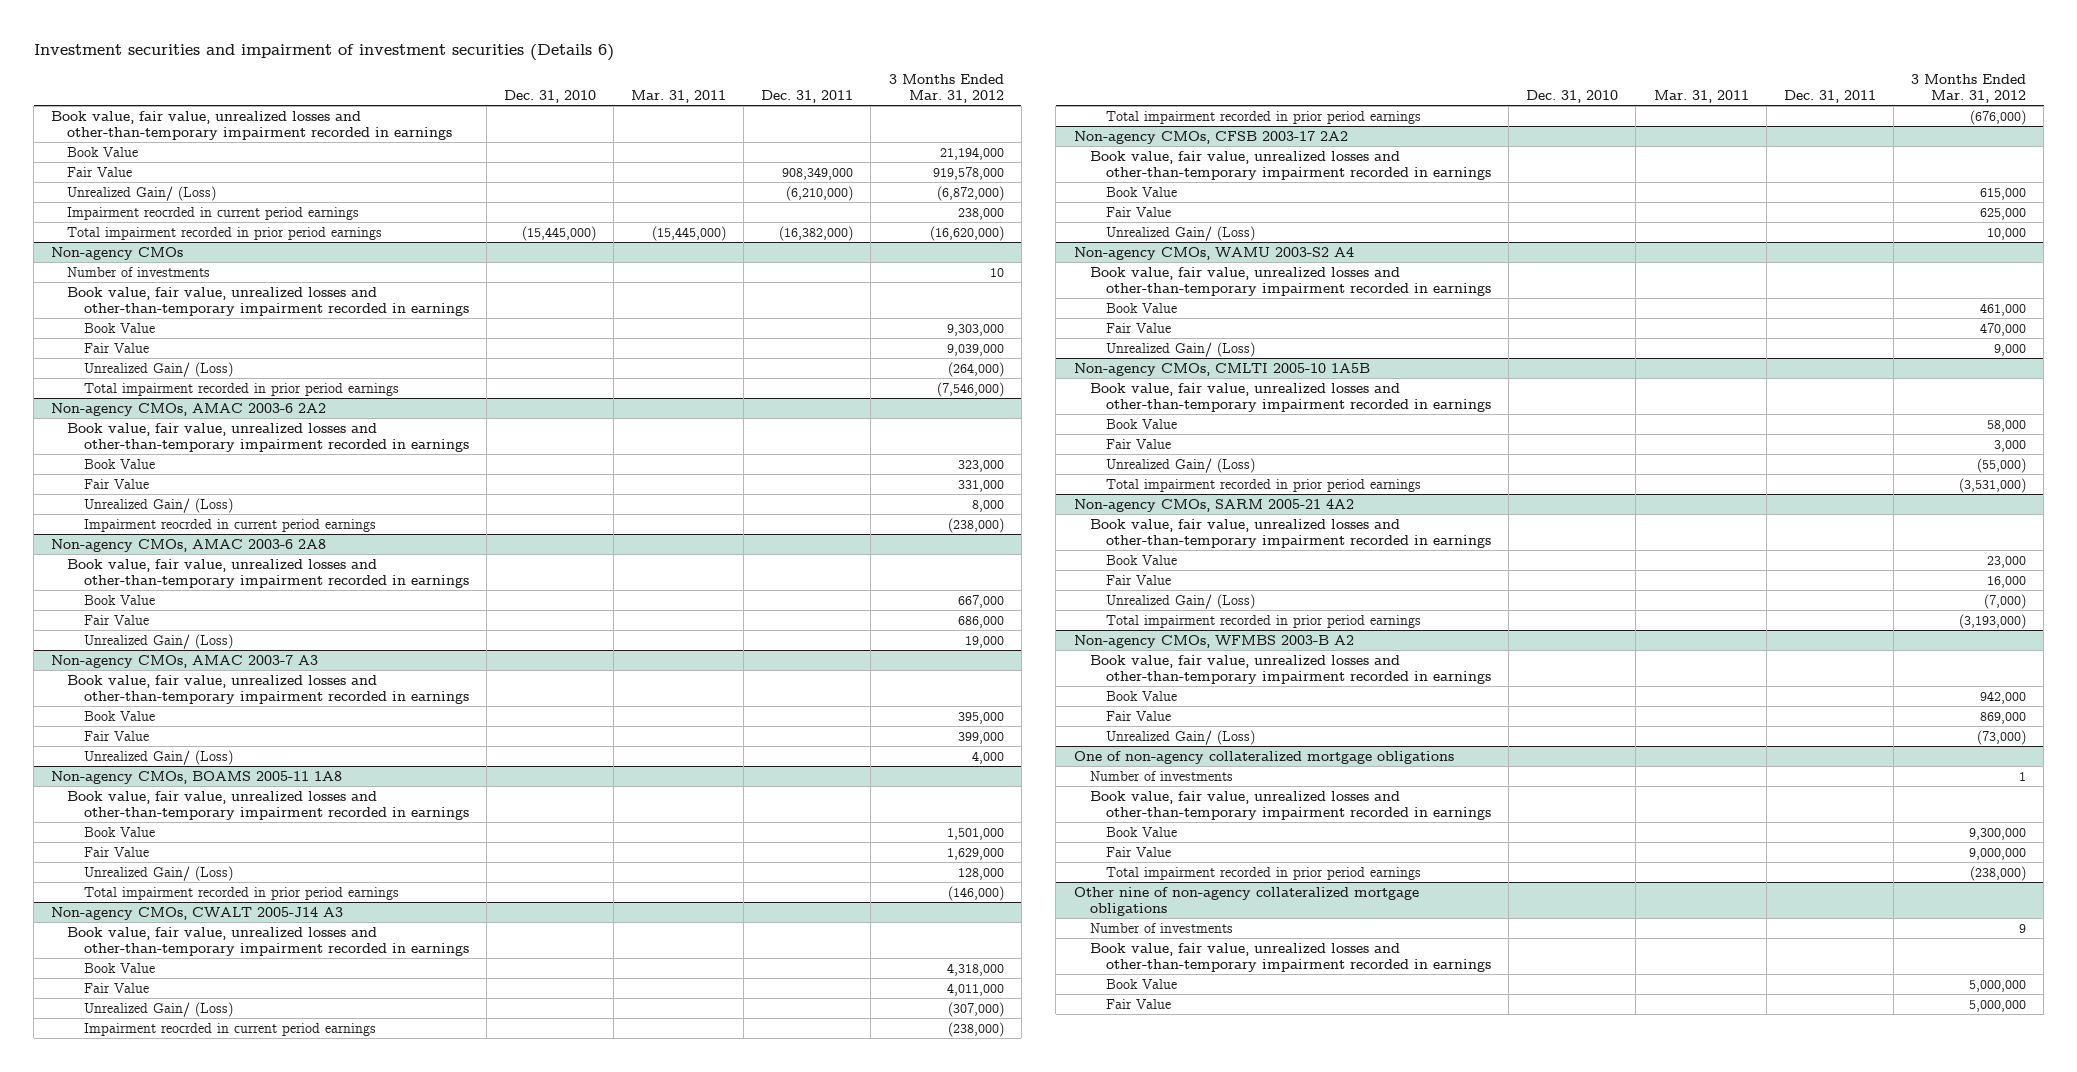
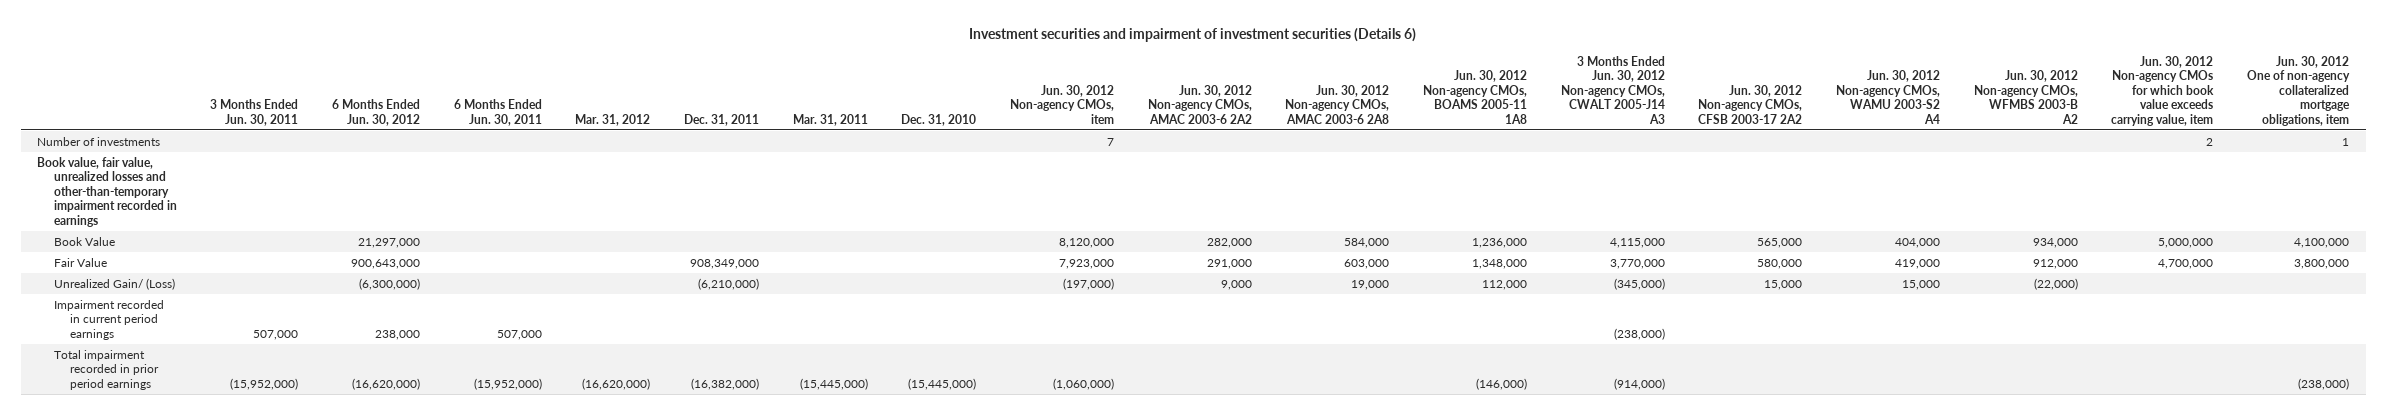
- | Dec. 31, 2010 | Mar. 31, 2011 | Dec. 31, 2011 | 3 Months Ended Mar. 31, 2012
+ | 3 Months Ended Jun. 30, 2011 | 6 Months Ended Jun. 30, 2012 | 6 Months Ended Jun. 30, 2011 | Mar. 31, 2012 | Dec. 31, 2011 | Mar. 31, 2011 | Dec. 31, 2010 | Jun. 30, 2012 Non-agency CMOs, item | Jun. 30, 2012 Non-agency CMOs, AMAC 2003-6 2A2 | Jun. 30, 2012 Non-agency CMOs, AMAC 2003-6 2A8 | Jun. 30, 2012 Non-agency CMOs, BOAMS 2005-11 1A8 | 3 Months Ended Jun. 30, 2012 Non-agency CMOs, CWALT 2005-J14 A3 | Jun. 30, 2012 Non-agency CMOs, CFSB 2003-17 2A2 | Jun. 30, 2012 Non-agency CMOs, WAMU 2003-S2 A4 | Jun. 30, 2012 Non-agency CMOs, WFMBS 2003-B A2 | Jun. 30, 2012 Non-agency CMOs for which book value exceeds carrying value, item | Jun. 30, 2012 One of non-agency collateralized mortgage obligations, item
+ Number of investments | | | | | | | | 7 | | | | | | | | 2 | 1
- Impairment reocrded in current period earnings | | | | 238,000
+ Impairment recorded in current period earnings | 507,000 | 238,000 | 507,000 | | | | | | | | | (238,000) | | | | |
- Non-agency CMOs
- Number of investments | | | | 10
- Book value, fair value, unrealized losses and other-than-temporary impairment recorded in earnings
- Book Value | | | | 9,303,000
- Fair Value | | | | 9,039,000
- Unrealized Gain/ (Loss) | | | | (264,000)
- Total impairment recorded in prior period earnings | | | | (7,546,000)
- Non-agency CMOs, AMAC 2003-6 2A2
- Book value, fair value, unrealized losses and other-than-temporary impairment recorded in earnings
- Book Value | | | | 323,000
- Fair Value | | | | 331,000
- Unrealized Gain/ (Loss) | | | | 8,000
- Impairment reocrded in current period earnings | | | | (238,000)
- Non-agency CMOs, AMAC 2003-6 2A8
- Book value, fair value, unrealized losses and other-than-temporary impairment recorded in earnings
- Book Value | | | | 667,000
- Fair Value | | | | 686,000
- Unrealized Gain/ (Loss) | | | | 19,000
- Non-agency CMOs, AMAC 2003-7 A3
- Book value, fair value, unrealized losses and other-than-temporary impairment recorded in earnings
- Book Value | | | | 395,000
- Fair Value | | | | 399,000
- Unrealized Gain/ (Loss) | | | | 4,000
- Non-agency CMOs, BOAMS 2005-11 1A8
- Book value, fair value, unrealized losses and other-than-temporary impairment recorded in earnings
- Book Value | | | | 1,501,000
- Fair Value | | | | 1,629,000
- Unrealized Gain/ (Loss) | | | | 128,000
- Total impairment recorded in prior period earnings | | | | (146,000)
- Non-agency CMOs, CWALT 2005-J14 A3
- Book value, fair value, unrealized losses and other-than-temporary impairment recorded in earnings
- Book Value | | | | 4,318,000
- Fair Value | | | | 4,011,000
- Unrealized Gain/ (Loss) | | | | (307,000)
- Impairment reocrded in current period earnings | | | | (238,000)
- Total impairment recorded in prior period earnings | | | | (676,000)
- Non-agency CMOs, CFSB 2003-17 2A2
- Book value, fair value, unrealized losses and other-than-temporary impairment recorded in earnings
- Book Value | | | | 615,000
- Fair Value | | | | 625,000
- Unrealized Gain/ (Loss) | | | | 10,000
- Non-agency CMOs, WAMU 2003-S2 A4
- Book value, fair value, unrealized losses and other-than-temporary impairment recorded in earnings
- Book Value | | | | 461,000
- Fair Value | | | | 470,000
- Unrealized Gain/ (Loss) | | | | 9,000
- Non-agency CMOs, CMLTI 2005-10 1A5B
- Book value, fair value, unrealized losses and other-than-temporary impairment recorded in earnings
- Book Value | | | | 58,000
- Fair Value | | | | 3,000
- Unrealized Gain/ (Loss) | | | | (55,000)
- Total impairment recorded in prior period earnings | | | | (3,531,000)
- Non-agency CMOs, SARM 2005-21 4A2
- Book value, fair value, unrealized losses and other-than-temporary impairment recorded in earnings
- Book Value | | | | 23,000
- Fair Value | | | | 16,000
- Unrealized Gain/ (Loss) | | | | (7,000)
- Total impairment recorded in prior period earnings | | | | (3,193,000)
- Non-agency CMOs, WFMBS 2003-B A2
- Book value, fair value, unrealized losses and other-than-temporary impairment recorded in earnings
- Book Value | | | | 942,000
- Fair Value | | | | 869,000
- Unrealized Gain/ (Loss) | | | | (73,000)
- One of non-agency collateralized mortgage obligations
- Number of investments | | | | 1
- Book value, fair value, unrealized losses and other-than-temporary impairment recorded in earnings
- Book Value | | | | 9,300,000
- Fair Value | | | | 9,000,000
- Total impairment recorded in prior period earnings | | | | (238,000)
- Other nine of non-agency collateralized mortgage obligations
- Number of investments | | | | 9
- Book value, fair value, unrealized losses and other-than-temporary impairment recorded in earnings
- Book Value | | | | 5,000,000
- Fair Value | | | | 5,000,000

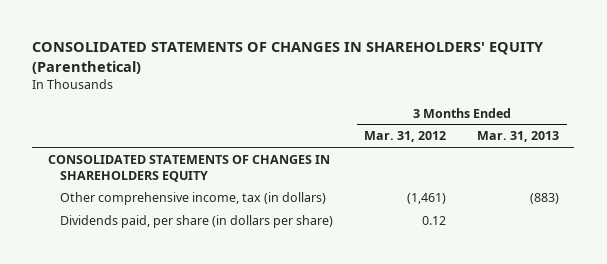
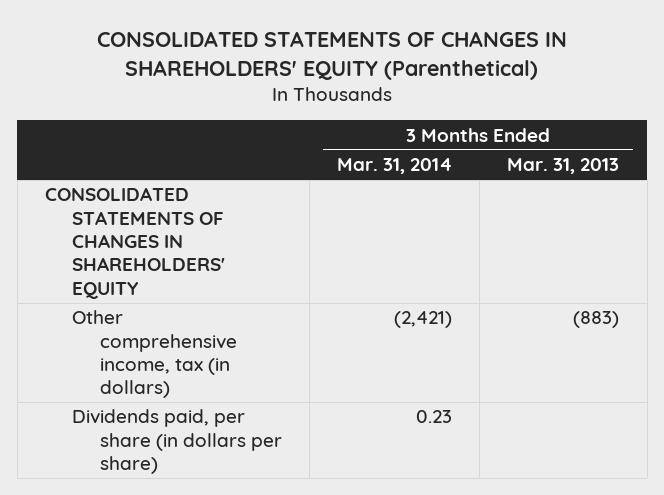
- | 3 Months Ended Mar. 31, 2012 | 3 Months Ended Mar. 31, 2013
+ | 3 Months Ended Mar. 31, 2014 | 3 Months Ended Mar. 31, 2013
- CONSOLIDATED STATEMENTS OF CHANGES IN SHAREHOLDERS EQUITY
+ CONSOLIDATED STATEMENTS OF CHANGES IN SHAREHOLDERS' EQUITY

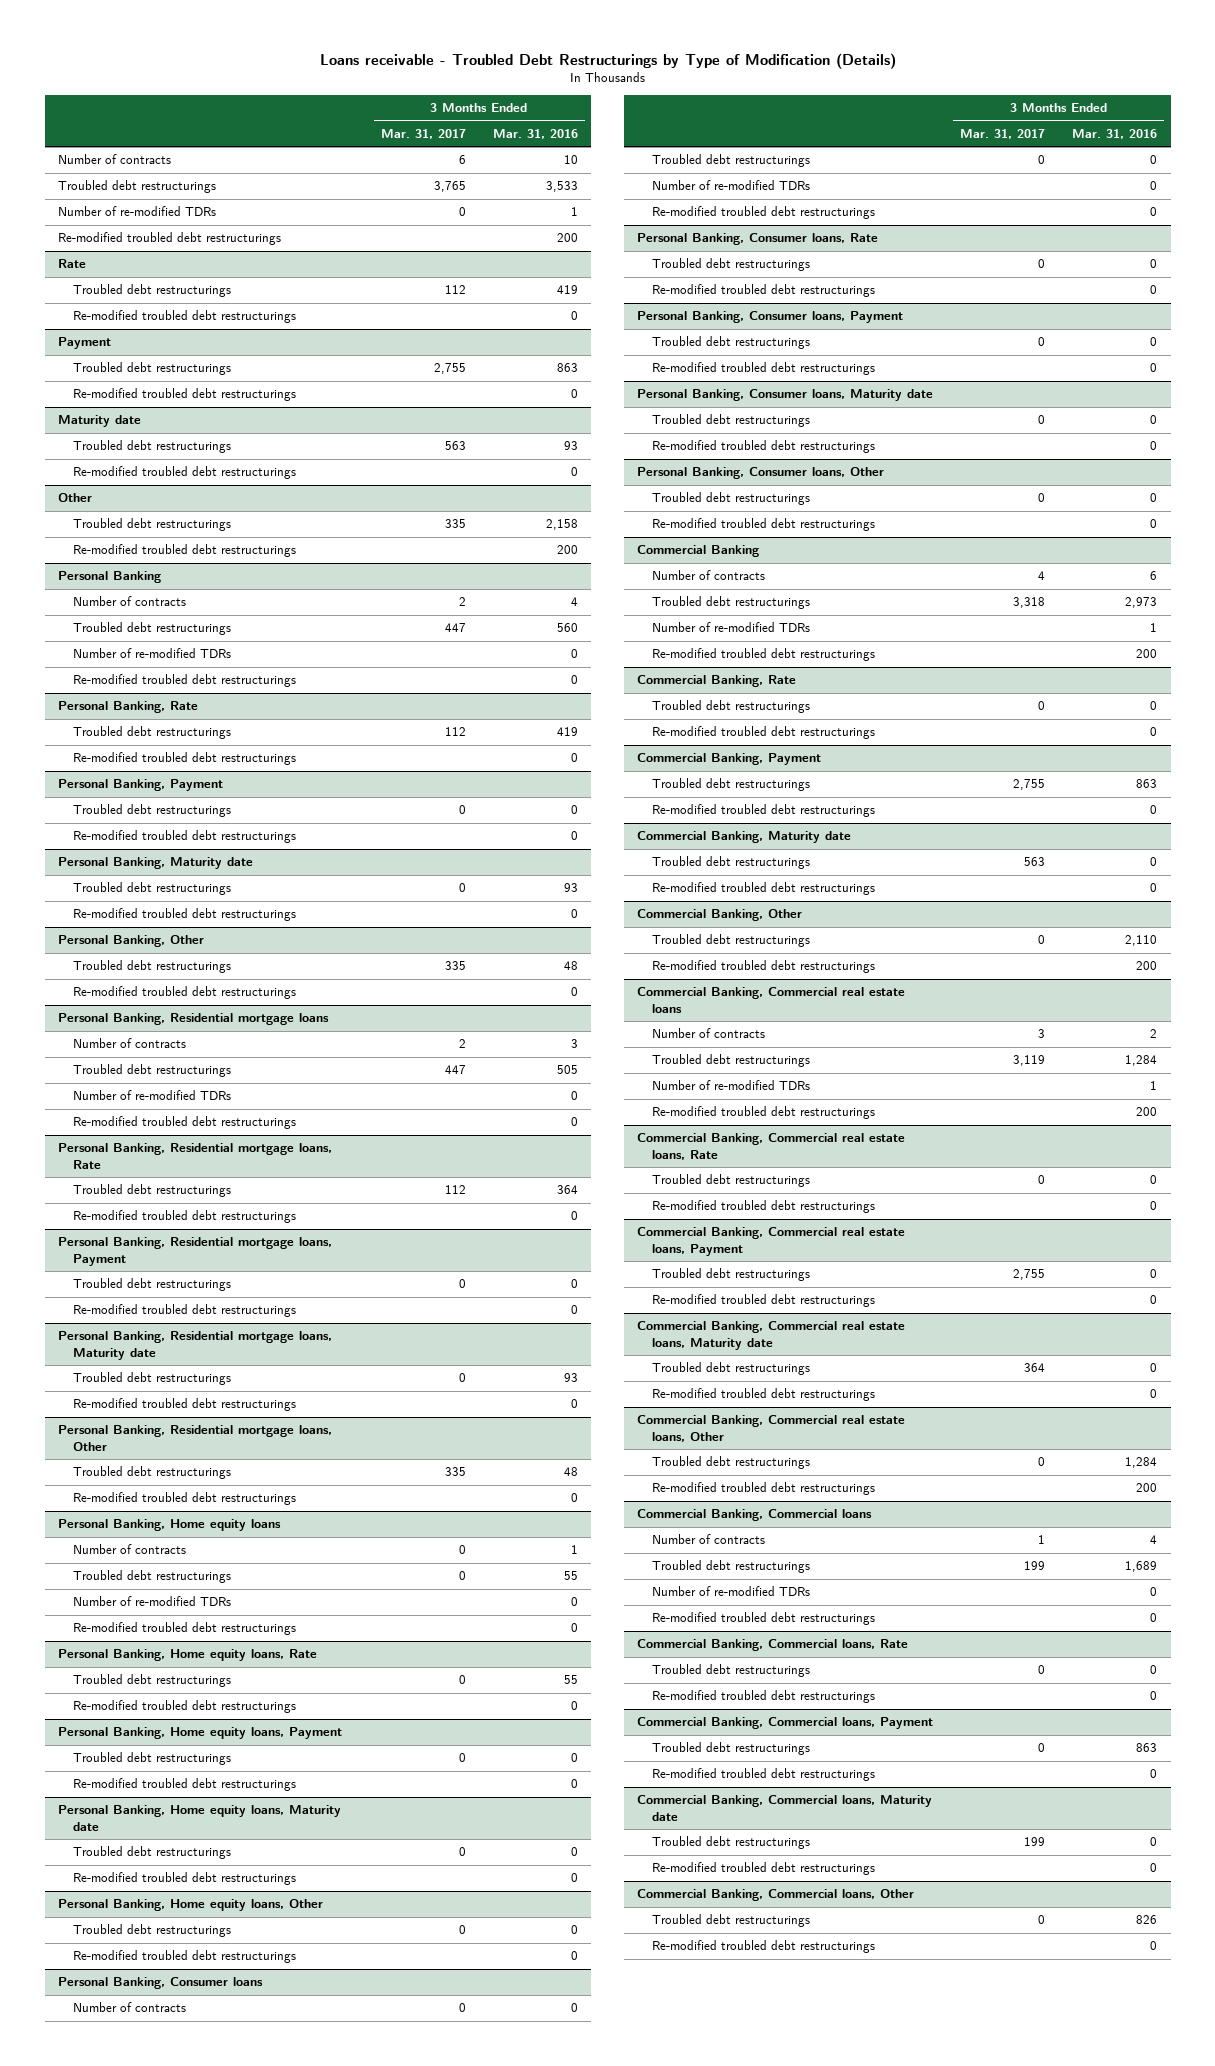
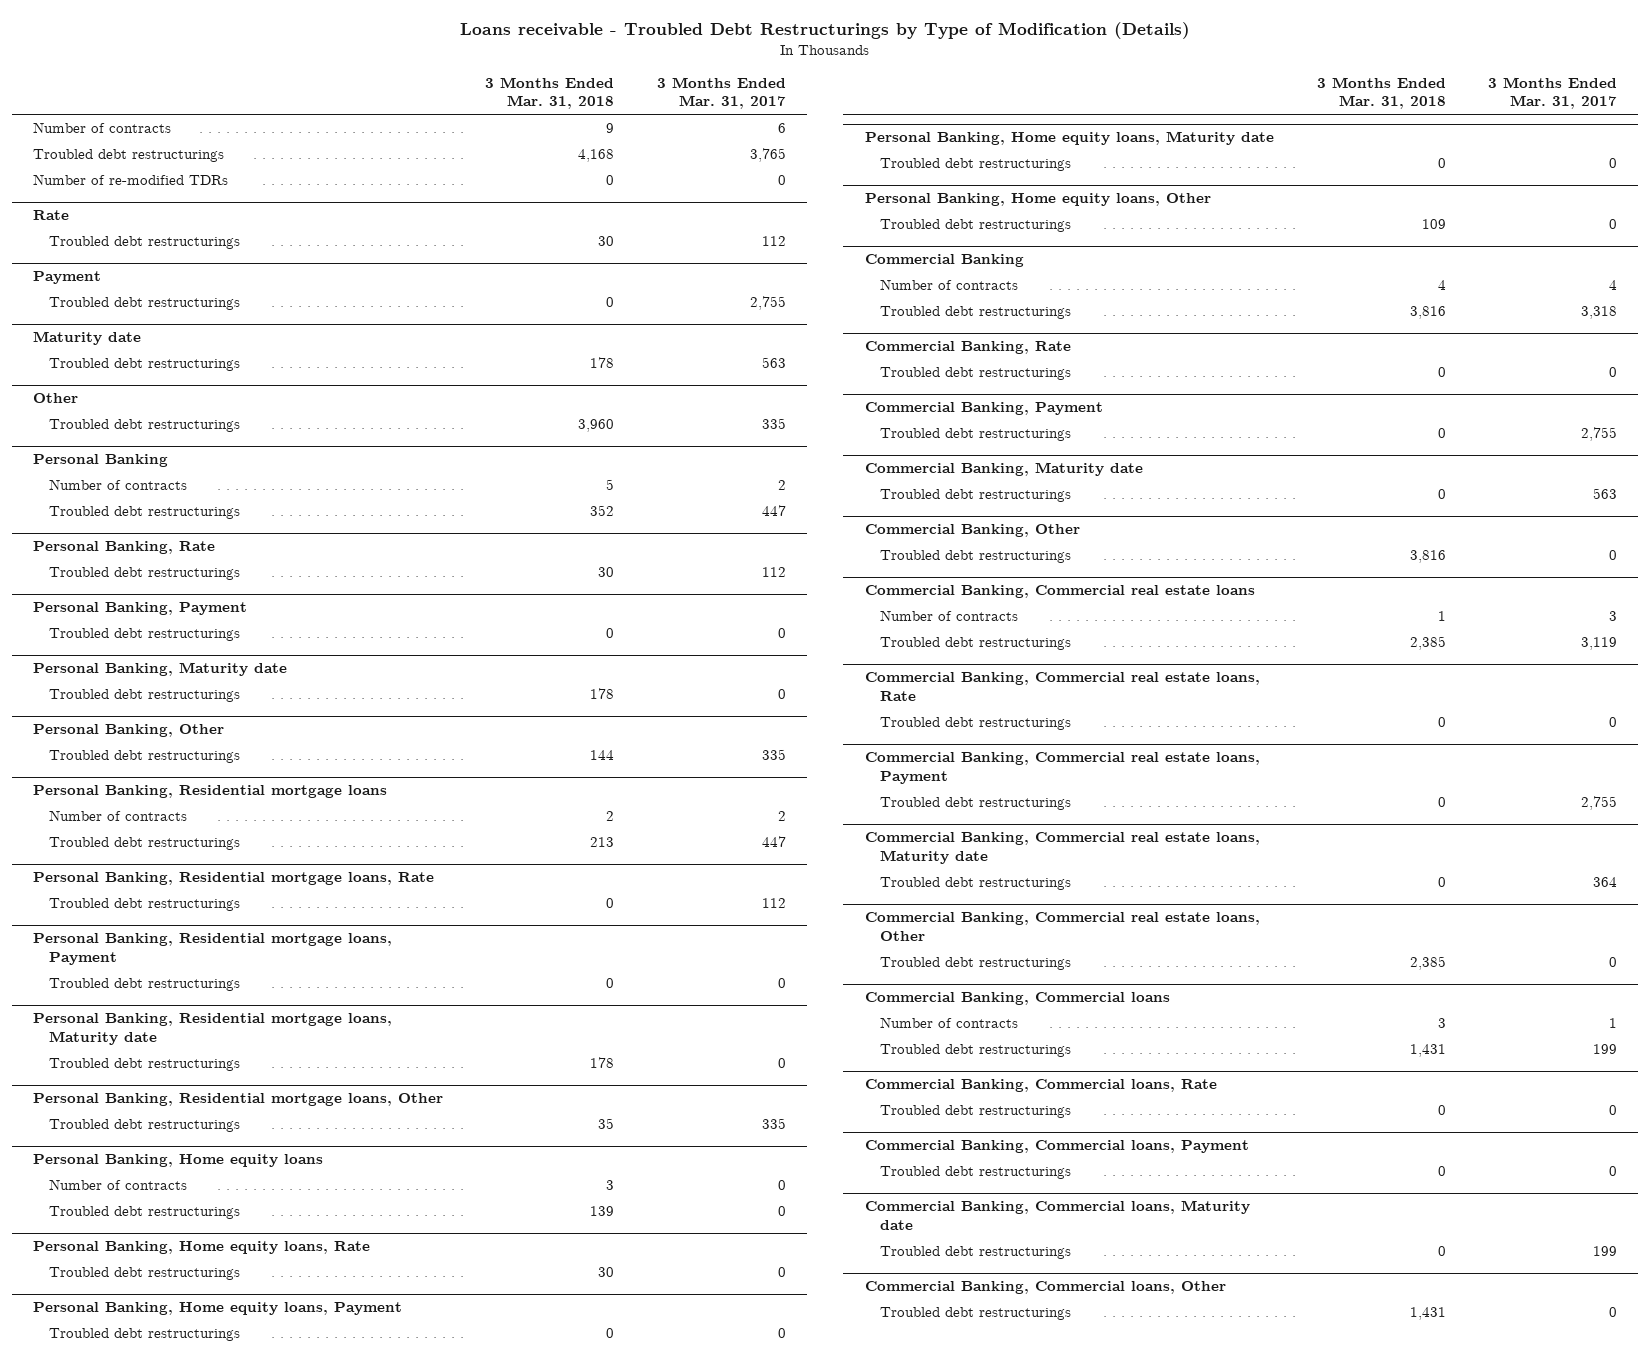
- | 3 Months Ended Mar. 31, 2017 | 3 Months Ended Mar. 31, 2016
+ | 3 Months Ended Mar. 31, 2018 | 3 Months Ended Mar. 31, 2017
- Re-modified troubled debt restructurings | | 200
@ Rate
- Re-modified troubled debt restructurings | | 0
@ Payment
- Re-modified troubled debt restructurings | | 0
@ Maturity date
- Re-modified troubled debt restructurings | | 0
@ Other
- Re-modified troubled debt restructurings | | 200
@ Personal Banking
- Number of re-modified TDRs | | 0
- Re-modified troubled debt restructurings | | 0
@ Personal Banking, Rate
- Re-modified troubled debt restructurings | | 0
@ Personal Banking, Payment
- Re-modified troubled debt restructurings | | 0
@ Personal Banking, Maturity date
- Re-modified troubled debt restructurings | | 0
@ Personal Banking, Other
- Re-modified troubled debt restructurings | | 0
@ Personal Banking, Residential mortgage loans
- Number of re-modified TDRs | | 0
- Re-modified troubled debt restructurings | | 0
@ Personal Banking, Residential mortgage loans, Rate
- Re-modified troubled debt restructurings | | 0
@ Personal Banking, Residential mortgage loans, Payment
- Re-modified troubled debt restructurings | | 0
@ Personal Banking, Residential mortgage loans, Maturity date
- Re-modified troubled debt restructurings | | 0
@ Personal Banking, Residential mortgage loans, Other
- Re-modified troubled debt restructurings | | 0
@ Personal Banking, Home equity loans
- Number of re-modified TDRs | | 0
- Re-modified troubled debt restructurings | | 0
@ Personal Banking, Home equity loans, Rate
- Re-modified troubled debt restructurings | | 0
@ Personal Banking, Home equity loans, Payment
- Re-modified troubled debt restructurings | | 0
@ Personal Banking, Home equity loans, Maturity date
- Re-modified troubled debt restructurings | | 0
@ Personal Banking, Home equity loans, Other
- Re-modified troubled debt restructurings | | 0
- Personal Banking, Consumer loans
- Number of contracts | 0 | 0
- Troubled debt restructurings | 0 | 0
- Number of re-modified TDRs | | 0
- Re-modified troubled debt restructurings | | 0
- Personal Banking, Consumer loans, Rate
- Troubled debt restructurings | 0 | 0
- Re-modified troubled debt restructurings | | 0
- Personal Banking, Consumer loans, Payment
- Troubled debt restructurings | 0 | 0
- Re-modified troubled debt restructurings | | 0
- Personal Banking, Consumer loans, Maturity date
- Troubled debt restructurings | 0 | 0
- Re-modified troubled debt restructurings | | 0
- Personal Banking, Consumer loans, Other
- Troubled debt restructurings | 0 | 0
- Re-modified troubled debt restructurings | | 0
@ Commercial Banking
- Number of re-modified TDRs | | 1
- Re-modified troubled debt restructurings | | 200
@ Commercial Banking, Rate
- Re-modified troubled debt restructurings | | 0
@ Commercial Banking, Payment
- Re-modified troubled debt restructurings | | 0
@ Commercial Banking, Maturity date
- Re-modified troubled debt restructurings | | 0
@ Commercial Banking, Other
- Re-modified troubled debt restructurings | | 200
@ Commercial Banking, Commercial real estate loans
- Number of re-modified TDRs | | 1
- Re-modified troubled debt restructurings | | 200
@ Commercial Banking, Commercial real estate loans, Rate
- Re-modified troubled debt restructurings | | 0
@ Commercial Banking, Commercial real estate loans, Payment
- Re-modified troubled debt restructurings | | 0
@ Commercial Banking, Commercial real estate loans, Maturity date
- Re-modified troubled debt restructurings | | 0
@ Commercial Banking, Commercial real estate loans, Other
- Re-modified troubled debt restructurings | | 200
@ Commercial Banking, Commercial loans
- Number of re-modified TDRs | | 0
- Re-modified troubled debt restructurings | | 0
@ Commercial Banking, Commercial loans, Rate
- Re-modified troubled debt restructurings | | 0
@ Commercial Banking, Commercial loans, Payment
- Re-modified troubled debt restructurings | | 0
@ Commercial Banking, Commercial loans, Maturity date
- Re-modified troubled debt restructurings | | 0
@ Commercial Banking, Commercial loans, Other
- Re-modified troubled debt restructurings | | 0

